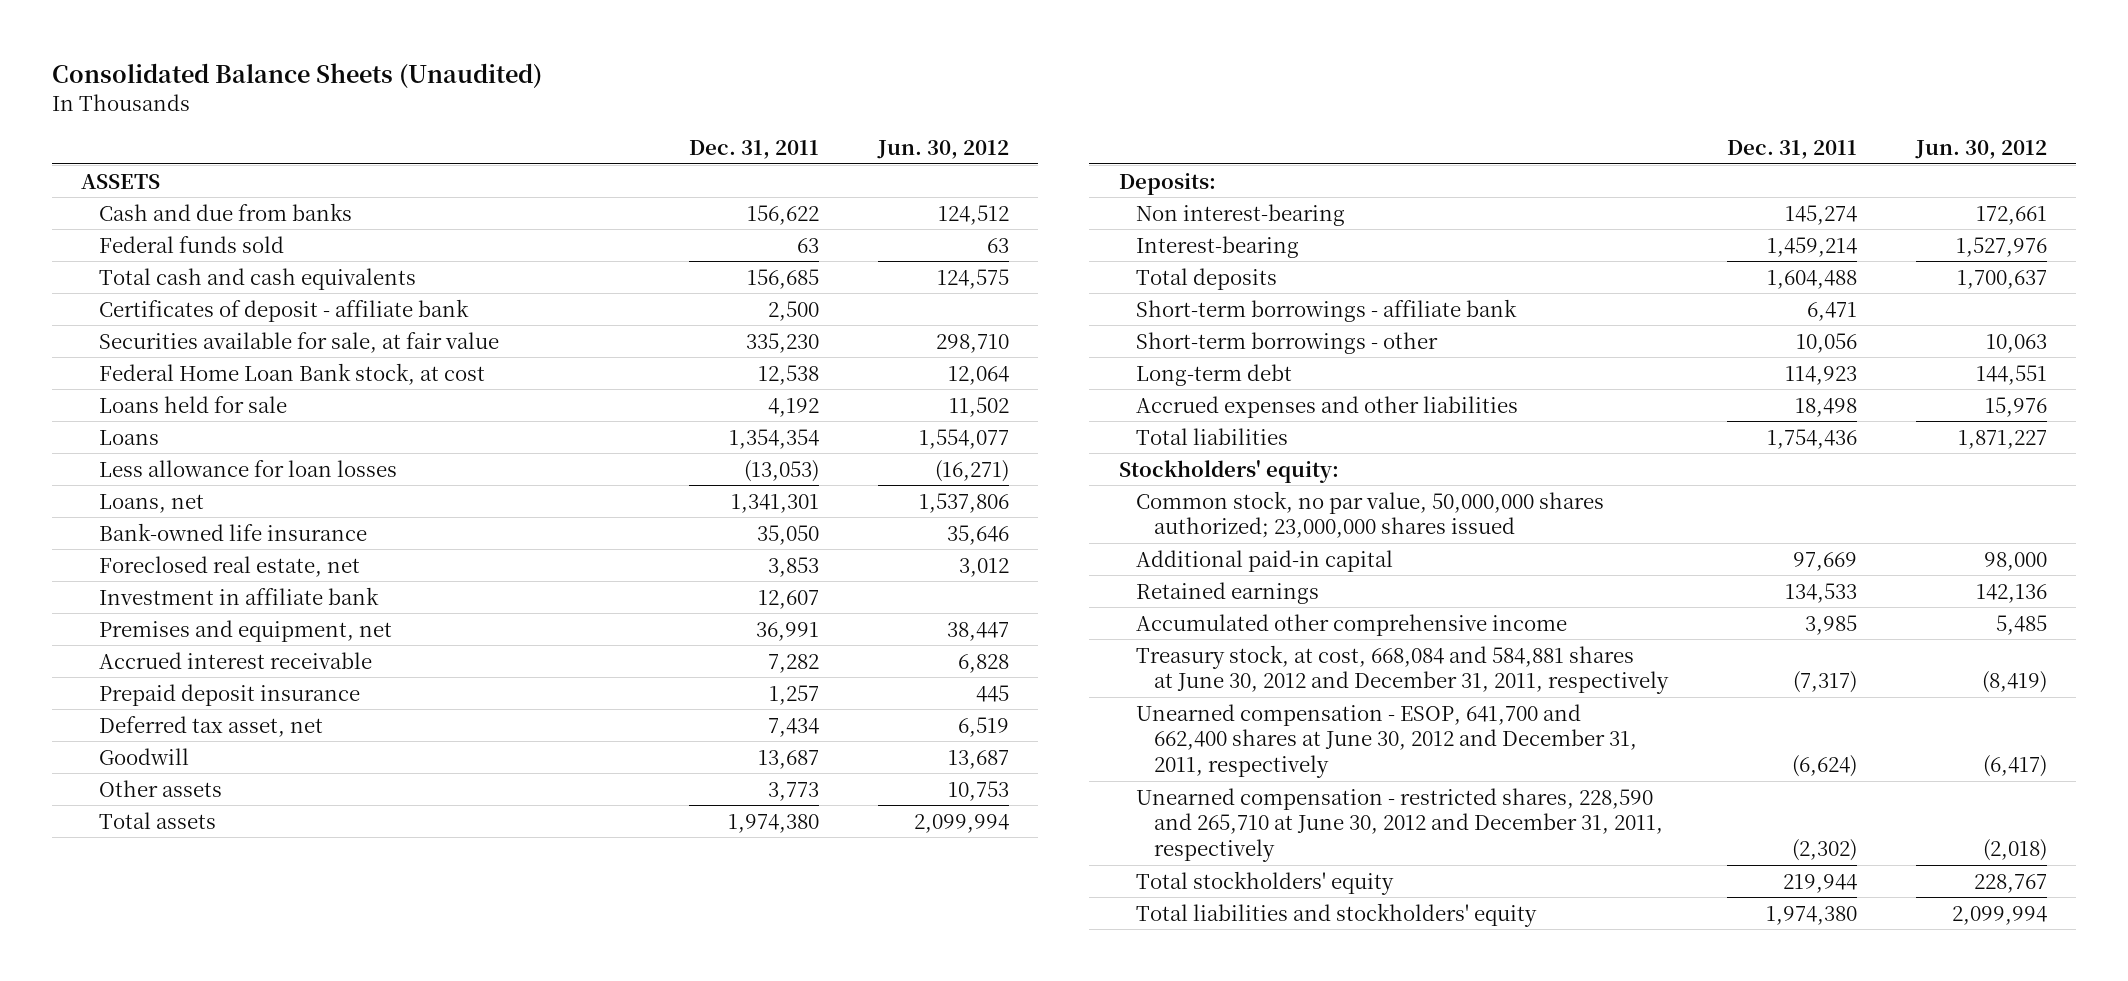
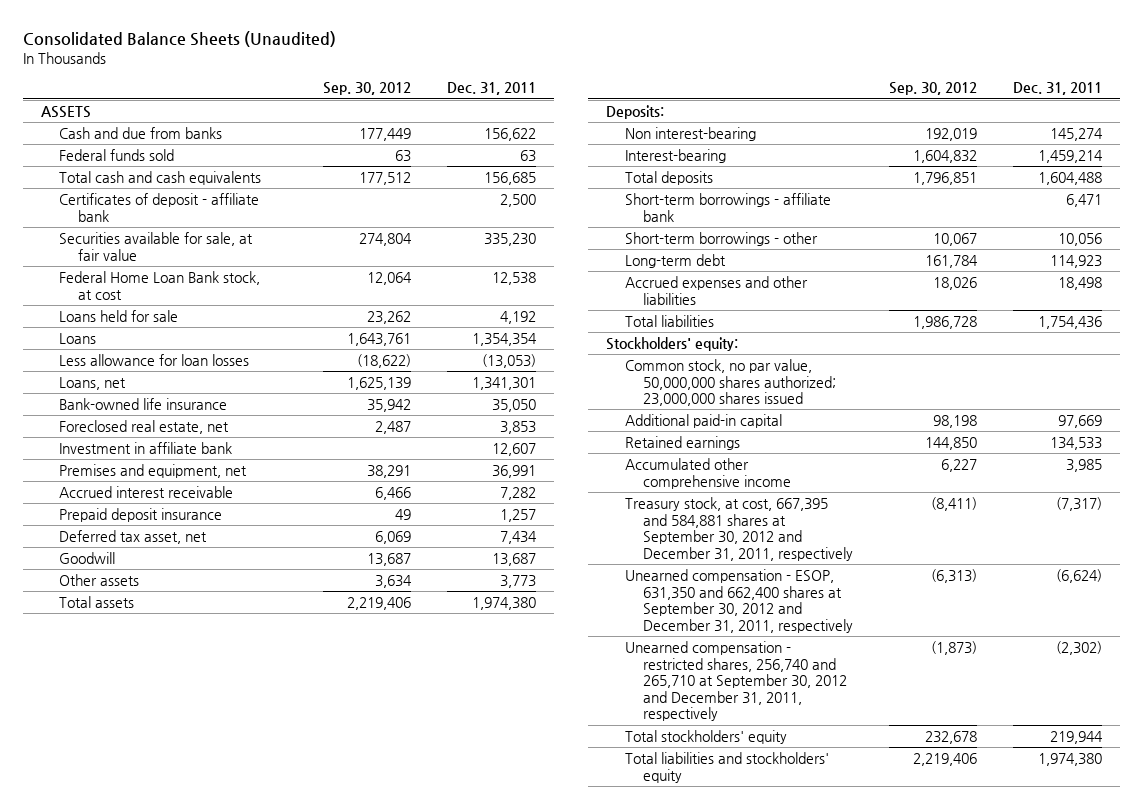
- | Dec. 31, 2011 | Jun. 30, 2012
+ | Sep. 30, 2012 | Dec. 31, 2011
- Treasury stock, at cost, 668,084 and 584,881 shares at June 30, 2012 and December 31, 2011, respectively | (7,317) | (8,419)
- Unearned compensation - ESOP, 641,700 and 662,400 shares at June 30, 2012 and December 31, 2011, respectively | (6,624) | (6,417)
- Unearned compensation - restricted shares, 228,590 and 265,710 at June 30, 2012 and December 31, 2011, respectively | (2,302) | (2,018)
+ Treasury stock, at cost, 667,395 and 584,881 shares at September 30, 2012 and December 31, 2011, respectively | (8,411) | (7,317)
+ Unearned compensation - ESOP, 631,350 and 662,400 shares at September 30, 2012 and December 31, 2011, respectively | (6,313) | (6,624)
+ Unearned compensation - restricted shares, 256,740 and 265,710 at September 30, 2012 and December 31, 2011, respectively | (1,873) | (2,302)

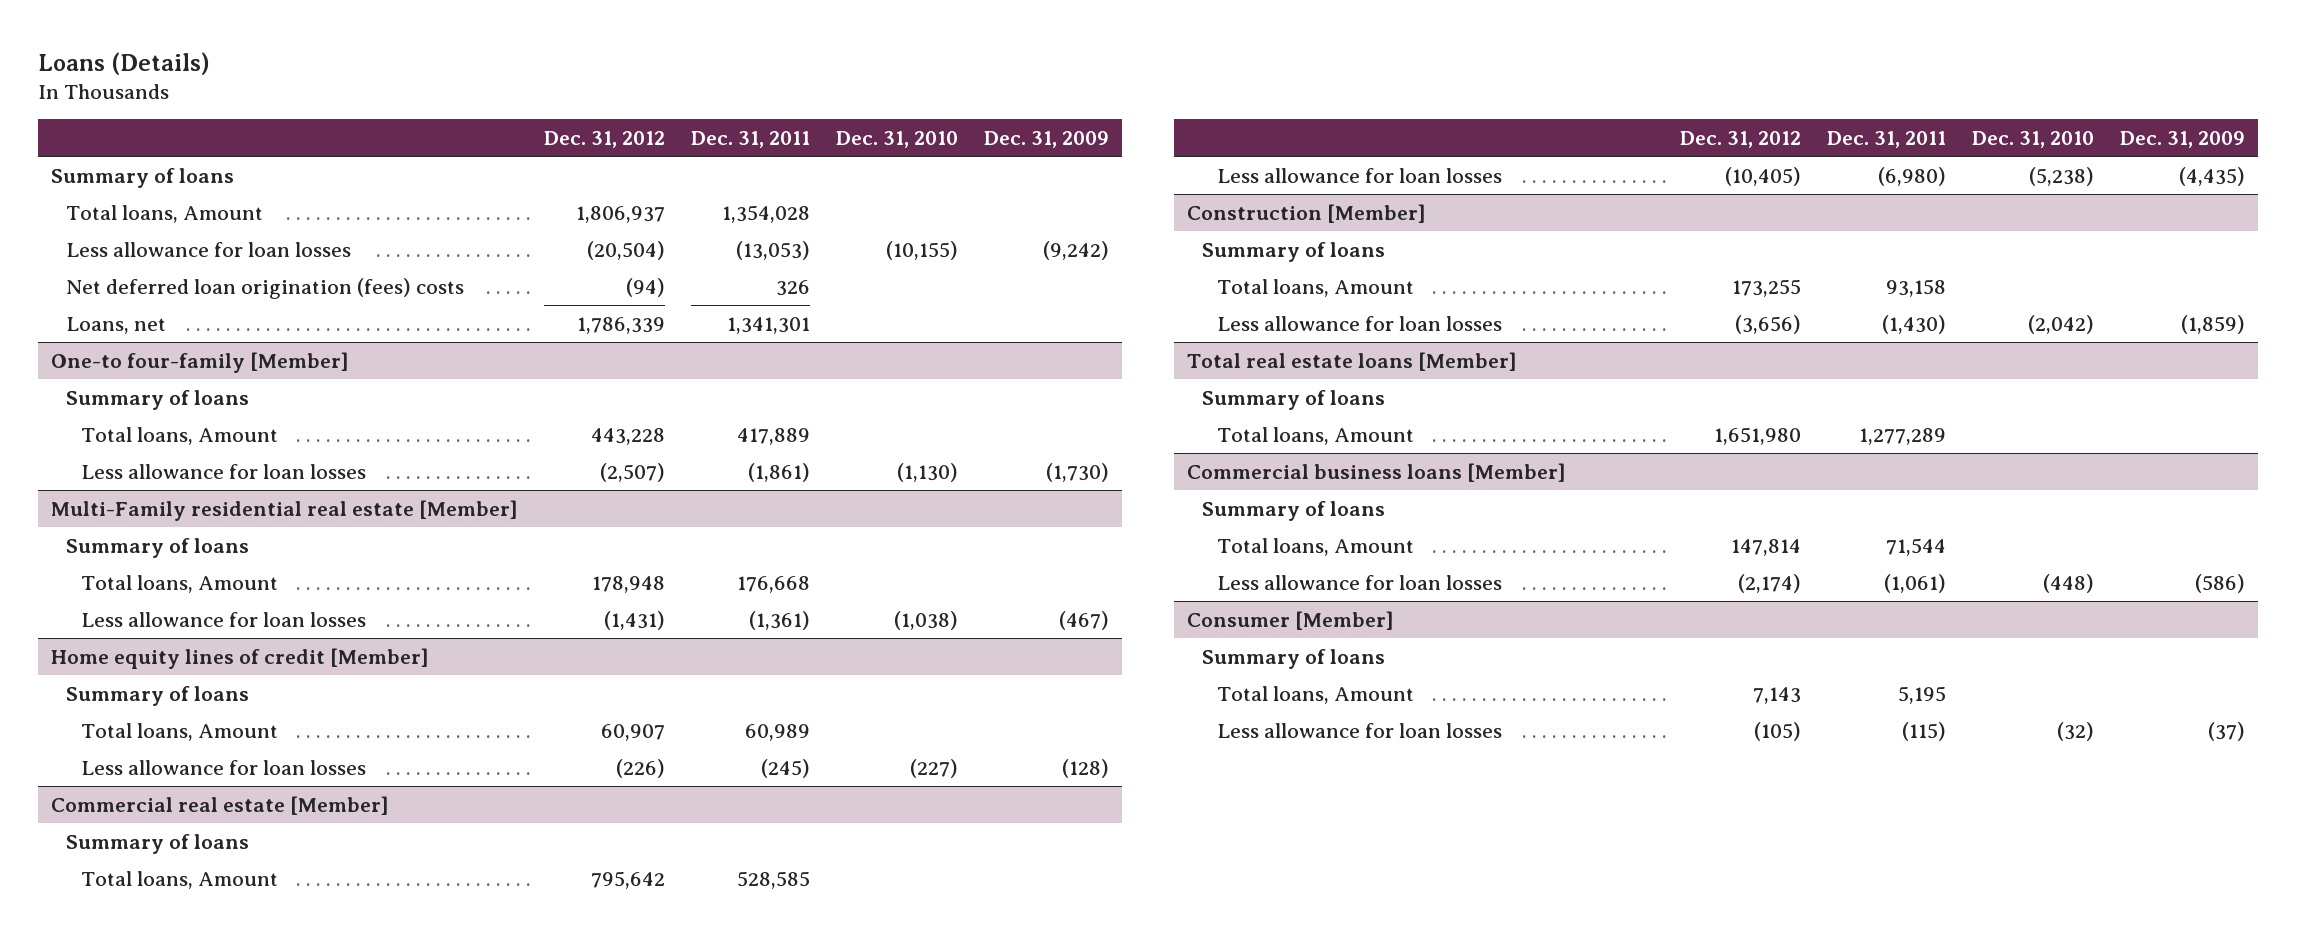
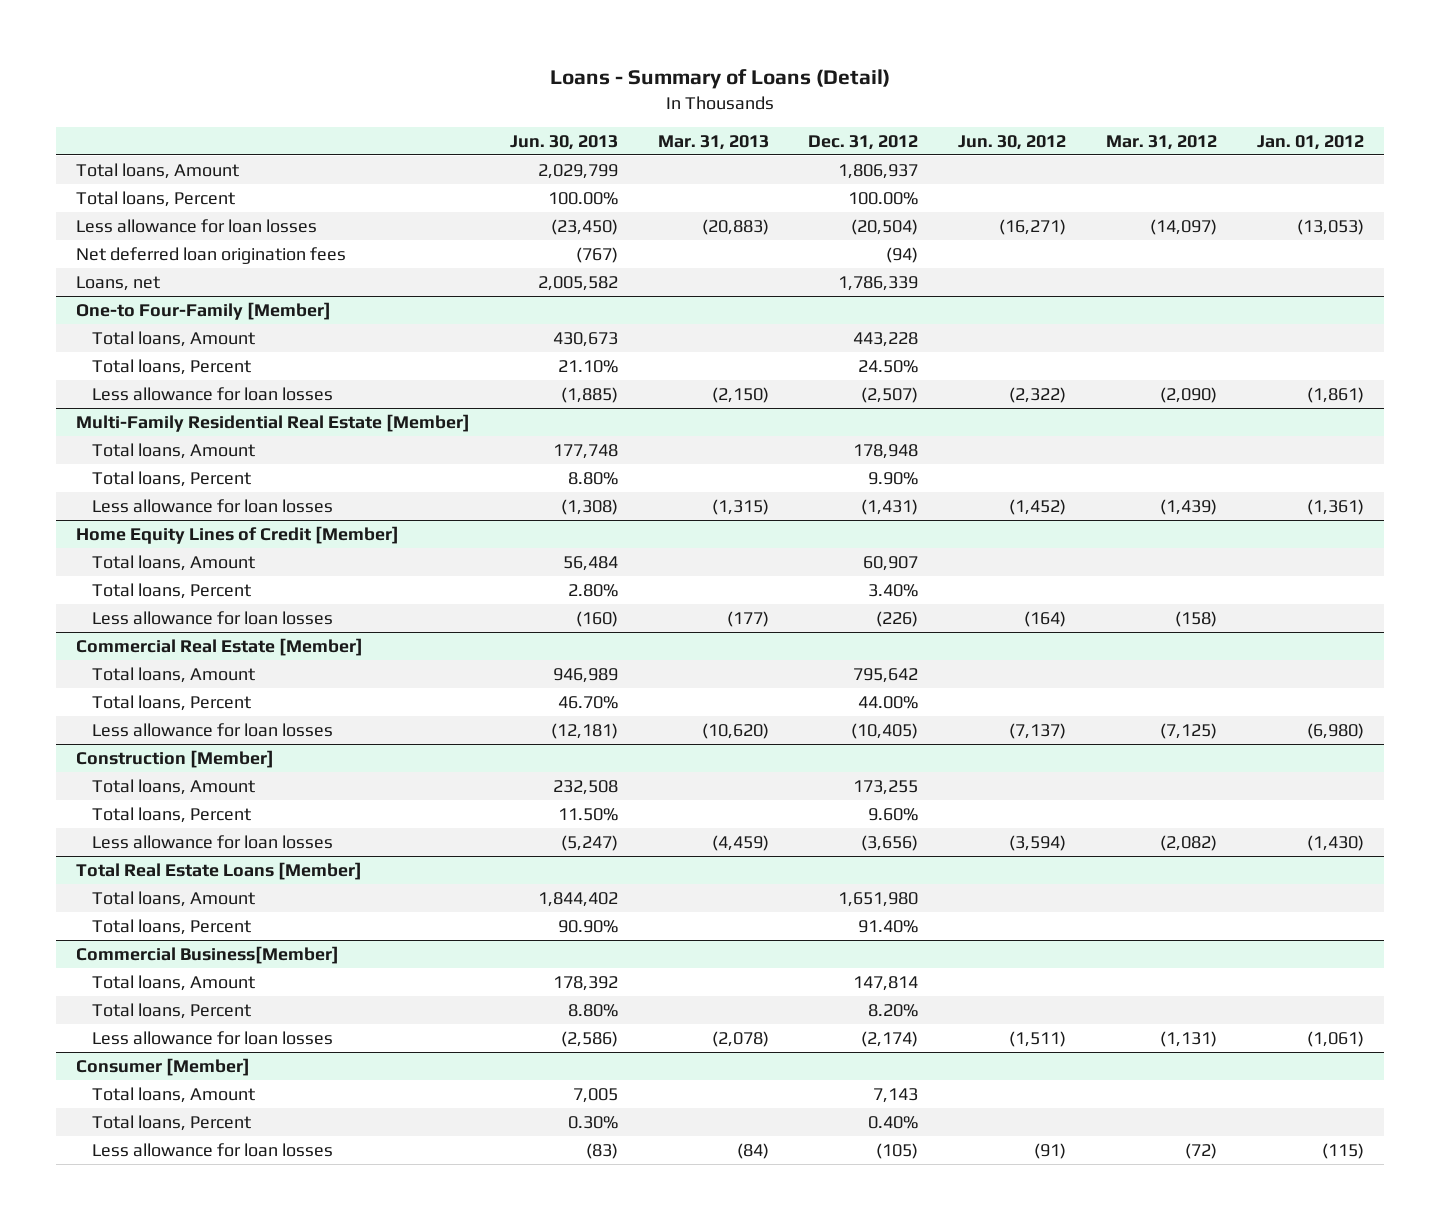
- Loans (Details)
+ Loans - Summary of Loans (Detail)
- | Dec. 31, 2012 | Dec. 31, 2011 | Dec. 31, 2010 | Dec. 31, 2009
+ | Jun. 30, 2013 | Mar. 31, 2013 | Dec. 31, 2012 | Jun. 30, 2012 | Mar. 31, 2012 | Jan. 01, 2012
- Summary of loans
+ Total loans, Percent | 100.00% | | 100.00% | | |
- Net deferred loan origination (fees) costs | (94) | 326 | |
+ Net deferred loan origination fees | (767) | | (94) | | |
- One-to four-family [Member]
- Summary of loans
+ One-to Four-Family [Member]
+ Total loans, Percent | 21.10% | | 24.50% | | |
- Multi-Family residential real estate [Member]
- Summary of loans
+ Multi-Family Residential Real Estate [Member]
+ Total loans, Percent | 8.80% | | 9.90% | | |
- Home equity lines of credit [Member]
- Summary of loans
+ Home Equity Lines of Credit [Member]
+ Total loans, Percent | 2.80% | | 3.40% | | |
- Commercial real estate [Member]
- Summary of loans
+ Commercial Real Estate [Member]
+ Total loans, Percent | 46.70% | | 44.00% | | |
@ Construction [Member]
- Summary of loans
+ Total loans, Percent | 11.50% | | 9.60% | | |
- Total real estate loans [Member]
- Summary of loans
+ Total Real Estate Loans [Member]
- Commercial business loans [Member]
- Summary of loans
+ Total loans, Percent | 90.90% | | 91.40% | | |
+ Commercial Business[Member]
+ Total loans, Percent | 8.80% | | 8.20% | | |
@ Consumer [Member]
- Summary of loans
+ Total loans, Percent | 0.30% | | 0.40% | | |

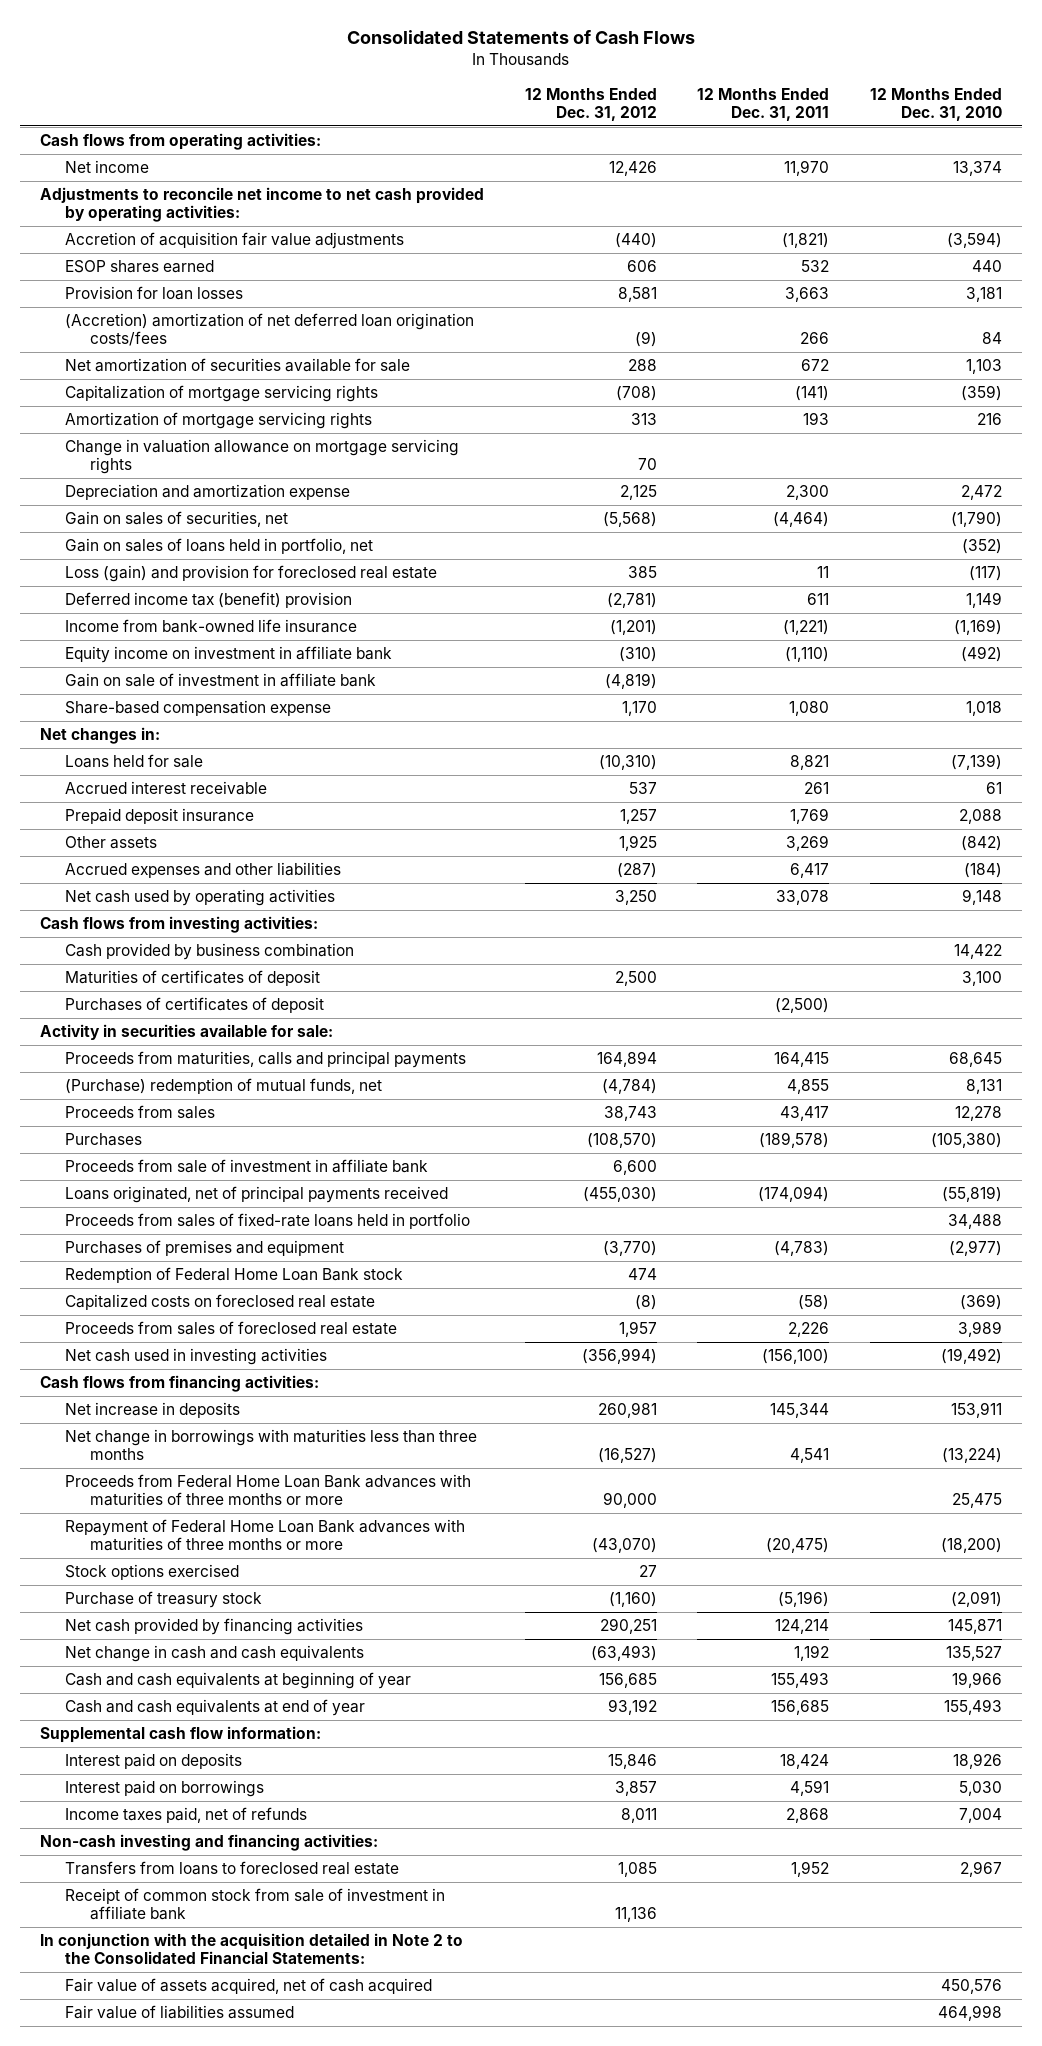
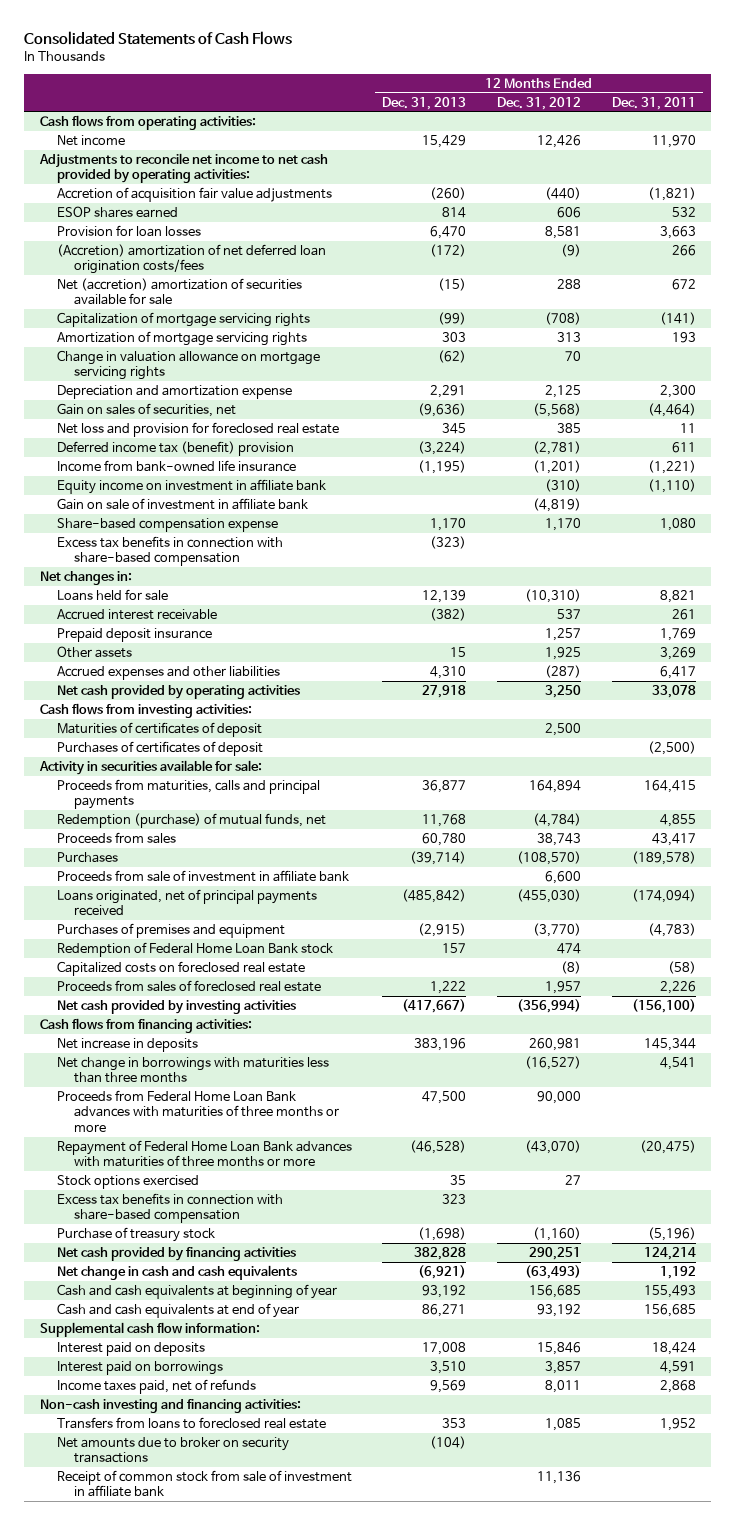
- | 12 Months Ended Dec. 31, 2012 | 12 Months Ended Dec. 31, 2011 | 12 Months Ended Dec. 31, 2010
+ | 12 Months Ended Dec. 31, 2013 | 12 Months Ended Dec. 31, 2012 | 12 Months Ended Dec. 31, 2011
- Net amortization of securities available for sale | 288 | 672 | 1,103
+ Net (accretion) amortization of securities available for sale | (15) | 288 | 672
- Gain on sales of loans held in portfolio, net | | | (352)
- Loss (gain) and provision for foreclosed real estate | 385 | 11 | (117)
+ Net loss and provision for foreclosed real estate | 345 | 385 | 11
+ Excess tax benefits in connection with share-based compensation | (323) | |
- Net cash used by operating activities | 3,250 | 33,078 | 9,148
+ Net cash provided by operating activities | 27,918 | 3,250 | 33,078
- Cash provided by business combination | | | 14,422
- (Purchase) redemption of mutual funds, net | (4,784) | 4,855 | 8,131
+ Redemption (purchase) of mutual funds, net | 11,768 | (4,784) | 4,855
- Proceeds from sales of fixed-rate loans held in portfolio | | | 34,488
- Net cash used in investing activities | (356,994) | (156,100) | (19,492)
+ Net cash provided by investing activities | (417,667) | (356,994) | (156,100)
+ Excess tax benefits in connection with share-based compensation | 323 | |
+ Net amounts due to broker on security transactions | (104) | |
- In conjunction with the acquisition detailed in Note 2 to the Consolidated Financial Statements:
- Fair value of assets acquired, net of cash acquired | | | 450,576
- Fair value of liabilities assumed | | | 464,998

